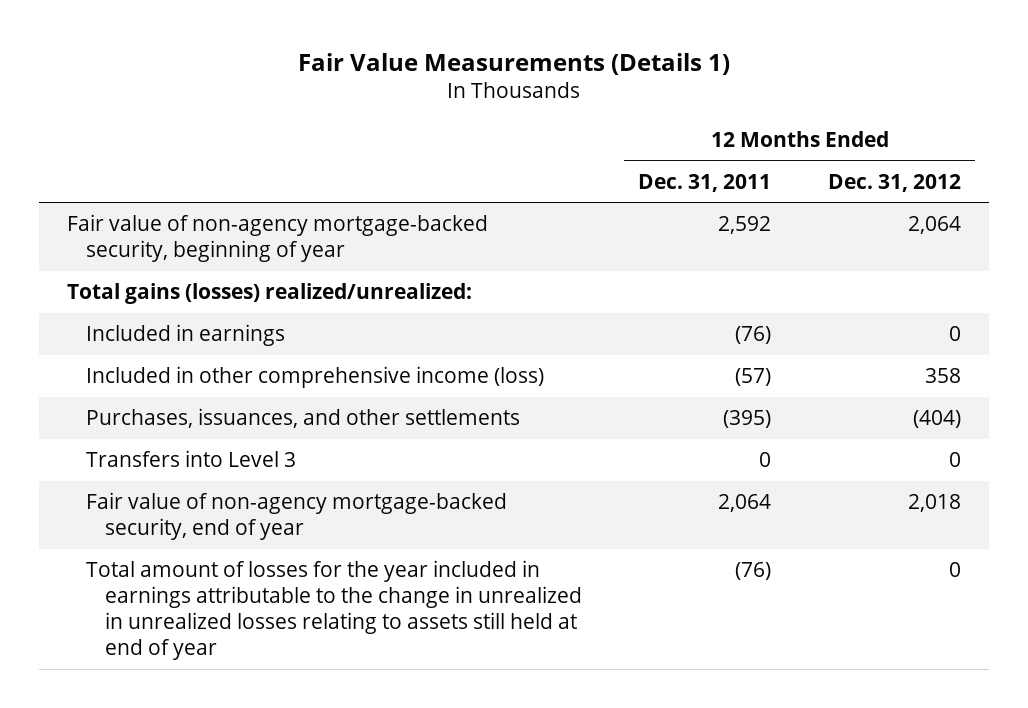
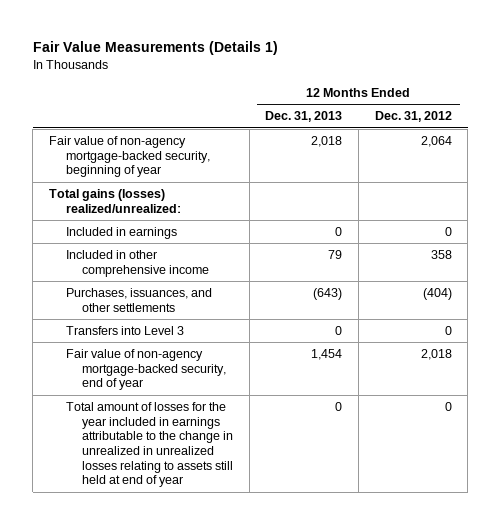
- | 12 Months Ended Dec. 31, 2011 | 12 Months Ended Dec. 31, 2012
+ | 12 Months Ended Dec. 31, 2013 | 12 Months Ended Dec. 31, 2012
- Included in other comprehensive income (loss) | (57) | 358
+ Included in other comprehensive income | 79 | 358

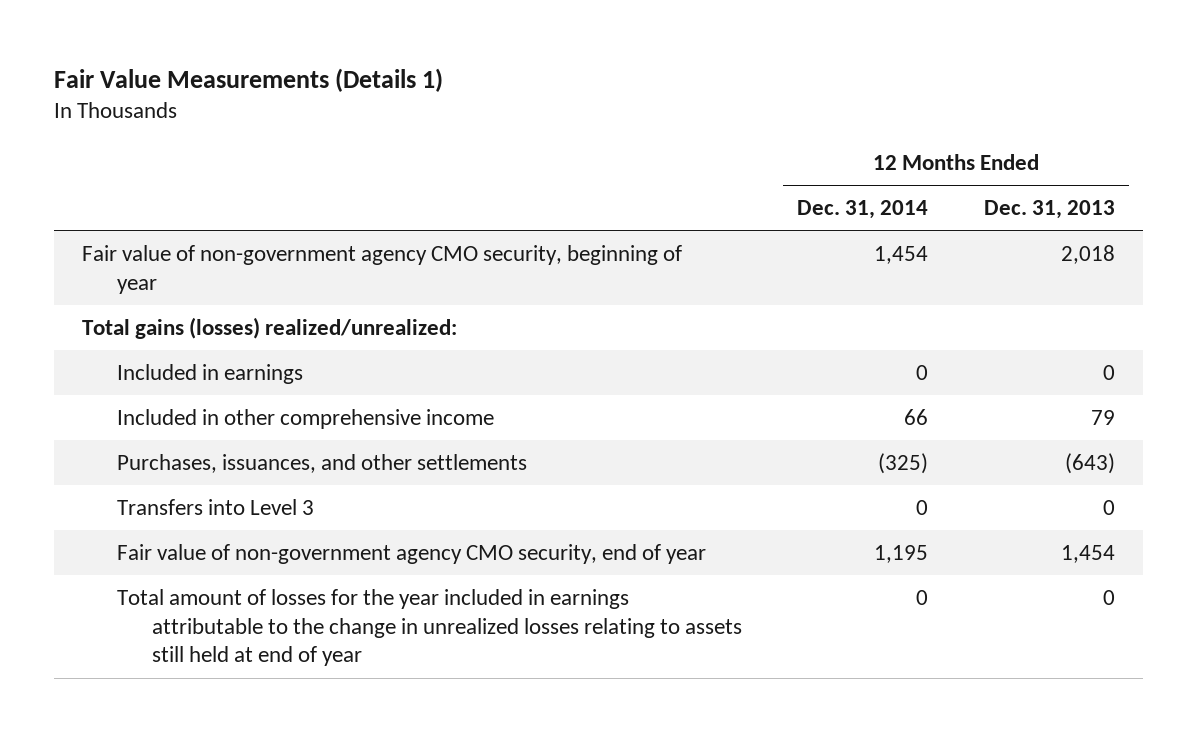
- | 12 Months Ended Dec. 31, 2013 | 12 Months Ended Dec. 31, 2012
+ | 12 Months Ended Dec. 31, 2014 | 12 Months Ended Dec. 31, 2013
- Fair value of non-agency mortgage-backed security, beginning of year | 2,018 | 2,064
+ Fair value of non-government agency CMO security, beginning of year | 1,454 | 2,018
- Fair value of non-agency mortgage-backed security, end of year | 1,454 | 2,018
- Total amount of losses for the year included in earnings attributable to the change in unrealized in unrealized losses relating to assets still held at end of year | 0 | 0
+ Fair value of non-government agency CMO security, end of year | 1,195 | 1,454
+ Total amount of losses for the year included in earnings attributable to the change in unrealized losses relating to assets still held at end of year | 0 | 0

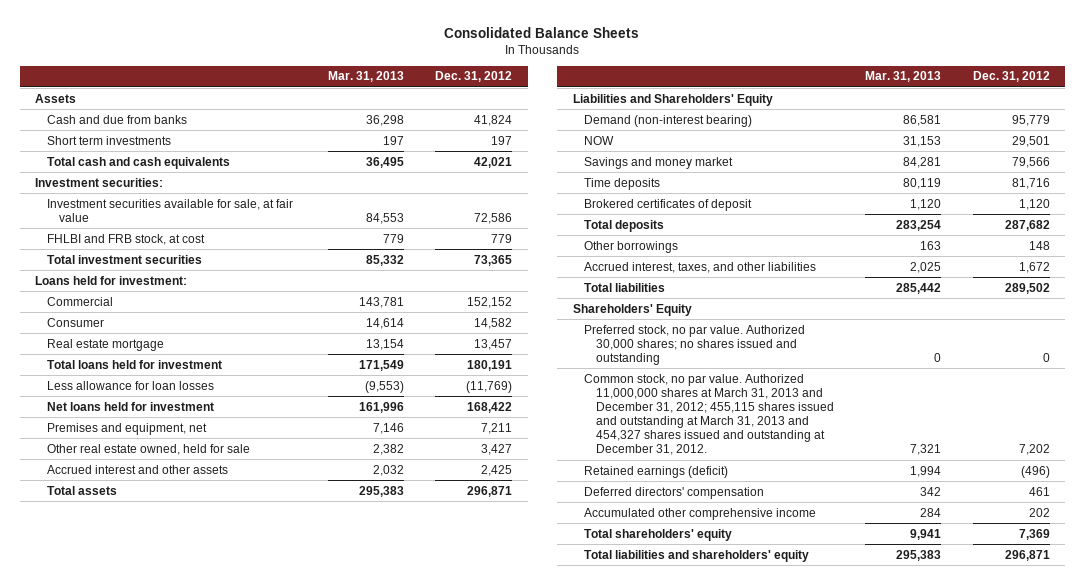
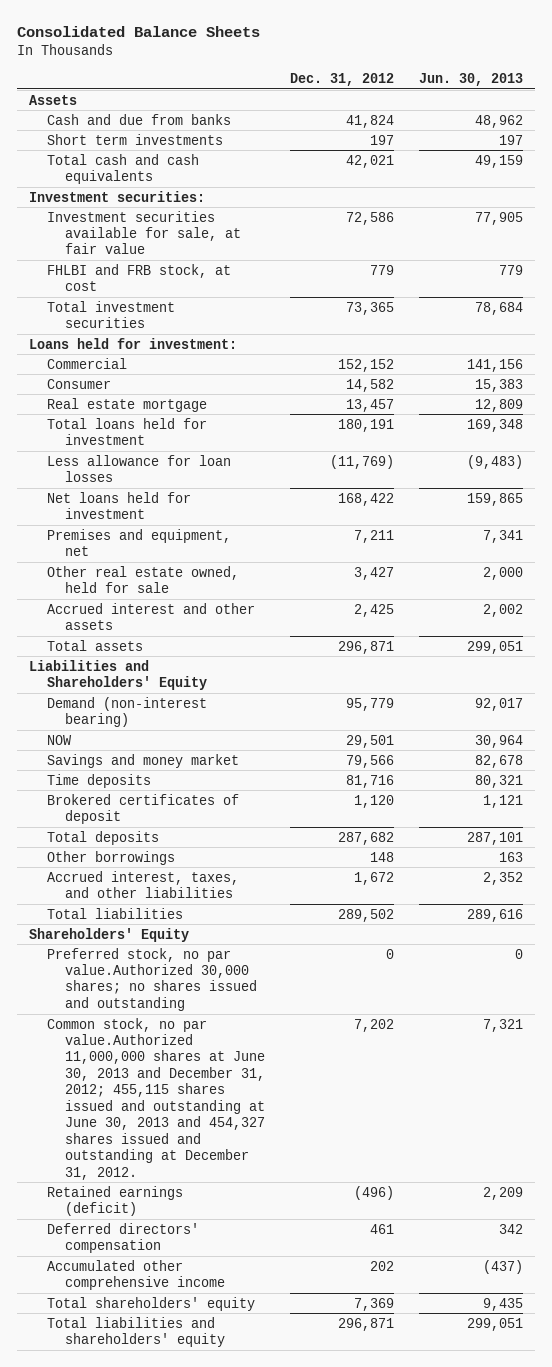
- | Mar. 31, 2013 | Dec. 31, 2012
+ | Dec. 31, 2012 | Jun. 30, 2013
- Preferred stock, no par value. Authorized 30,000 shares; no shares issued and outstanding | 0 | 0
- Common stock, no par value. Authorized 11,000,000 shares at March 31, 2013 and December 31, 2012; 455,115 shares issued and outstanding at March 31, 2013 and 454,327 shares issued and outstanding at December 31, 2012. | 7,321 | 7,202
+ Preferred stock, no par value.Authorized 30,000 shares; no shares issued and outstanding | 0 | 0
+ Common stock, no par value.Authorized 11,000,000 shares at June 30, 2013 and December 31, 2012; 455,115 shares issued and outstanding at June 30, 2013 and 454,327 shares issued and outstanding at December 31, 2012. | 7,202 | 7,321

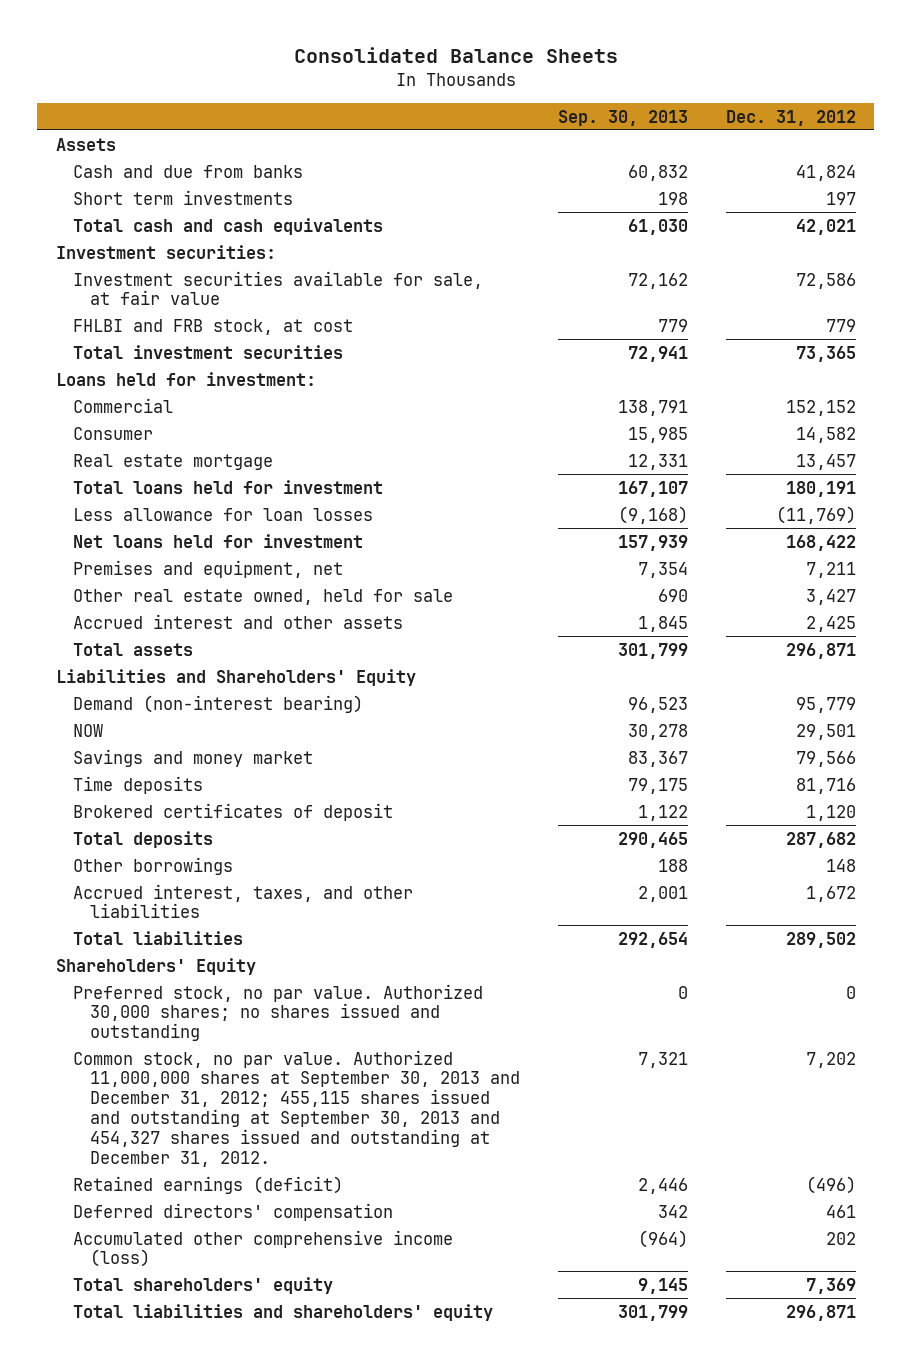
- | Dec. 31, 2012 | Jun. 30, 2013
+ | Sep. 30, 2013 | Dec. 31, 2012
- Preferred stock, no par value.Authorized 30,000 shares; no shares issued and outstanding | 0 | 0
- Common stock, no par value.Authorized 11,000,000 shares at June 30, 2013 and December 31, 2012; 455,115 shares issued and outstanding at June 30, 2013 and 454,327 shares issued and outstanding at December 31, 2012. | 7,202 | 7,321
+ Preferred stock, no par value. Authorized 30,000 shares; no shares issued and outstanding | 0 | 0
+ Common stock, no par value. Authorized 11,000,000 shares at September 30, 2013 and December 31, 2012; 455,115 shares issued and outstanding at September 30, 2013 and 454,327 shares issued and outstanding at December 31, 2012. | 7,321 | 7,202
- Accumulated other comprehensive income | 202 | (437)
+ Accumulated other comprehensive income (loss) | (964) | 202

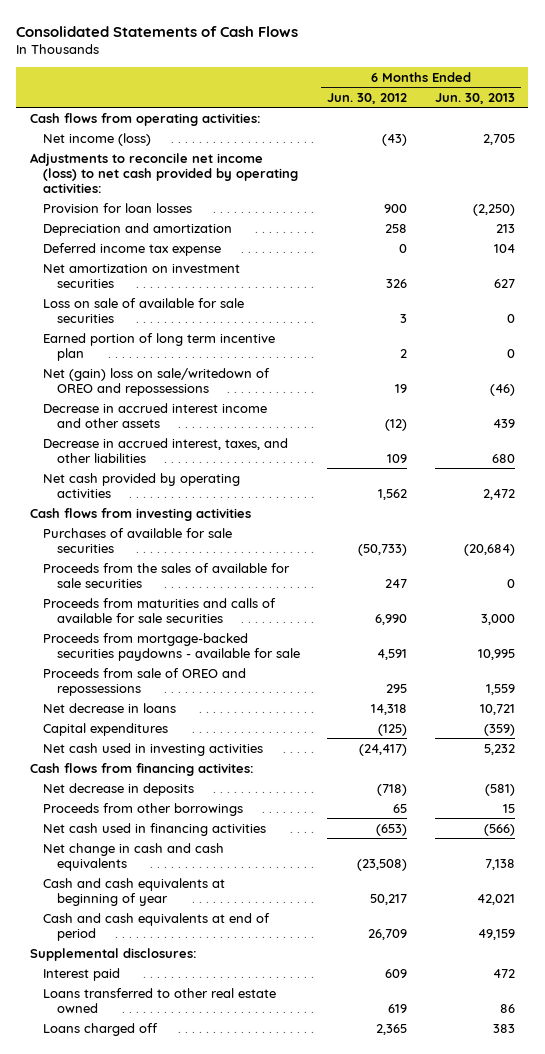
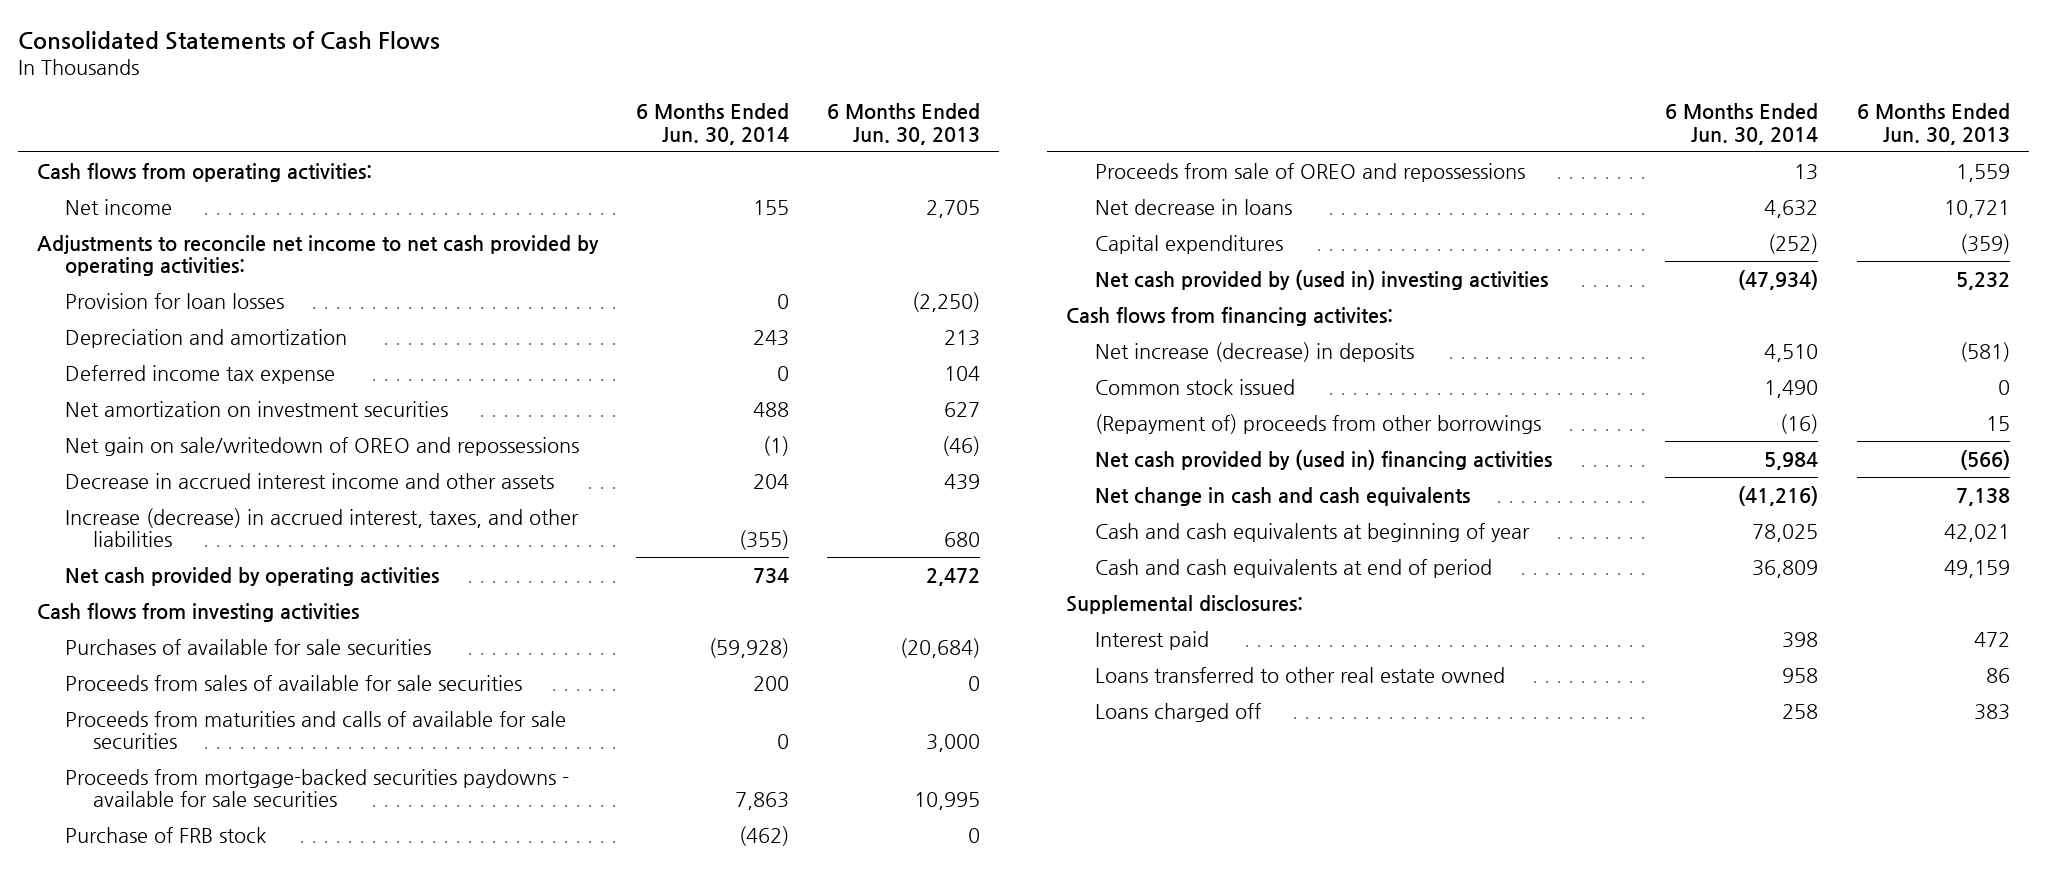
- | 6 Months Ended Jun. 30, 2012 | 6 Months Ended Jun. 30, 2013
+ | 6 Months Ended Jun. 30, 2014 | 6 Months Ended Jun. 30, 2013
- Net income (loss) | (43) | 2,705
- Adjustments to reconcile net income (loss) to net cash provided by operating activities:
+ Net income | 155 | 2,705
+ Adjustments to reconcile net income to net cash provided by operating activities:
- Loss on sale of available for sale securities | 3 | 0
- Earned portion of long term incentive plan | 2 | 0
- Net (gain) loss on sale/writedown of OREO and repossessions | 19 | (46)
+ Net gain on sale/writedown of OREO and repossessions | (1) | (46)
- Decrease in accrued interest, taxes, and other liabilities | 109 | 680
+ Increase (decrease) in accrued interest, taxes, and other liabilities | (355) | 680
- Proceeds from the sales of available for sale securities | 247 | 0
+ Proceeds from sales of available for sale securities | 200 | 0
- Proceeds from mortgage-backed securities paydowns - available for sale | 4,591 | 10,995
+ Proceeds from mortgage-backed securities paydowns - available for sale securities | 7,863 | 10,995
+ Purchase of FRB stock | (462) | 0
- Net cash used in investing activities | (24,417) | 5,232
+ Net cash provided by (used in) investing activities | (47,934) | 5,232
- Net decrease in deposits | (718) | (581)
- Proceeds from other borrowings | 65 | 15
- Net cash used in financing activities | (653) | (566)
+ Net increase (decrease) in deposits | 4,510 | (581)
+ Common stock issued | 1,490 | 0
+ (Repayment of) proceeds from other borrowings | (16) | 15
+ Net cash provided by (used in) financing activities | 5,984 | (566)

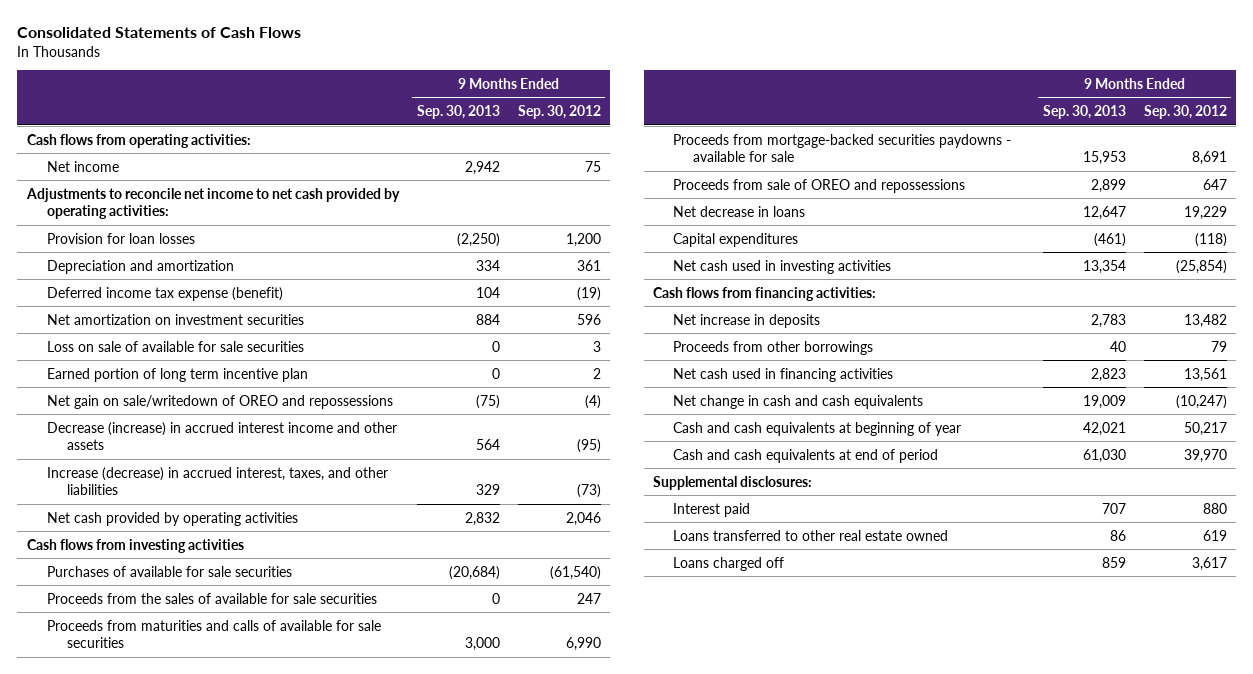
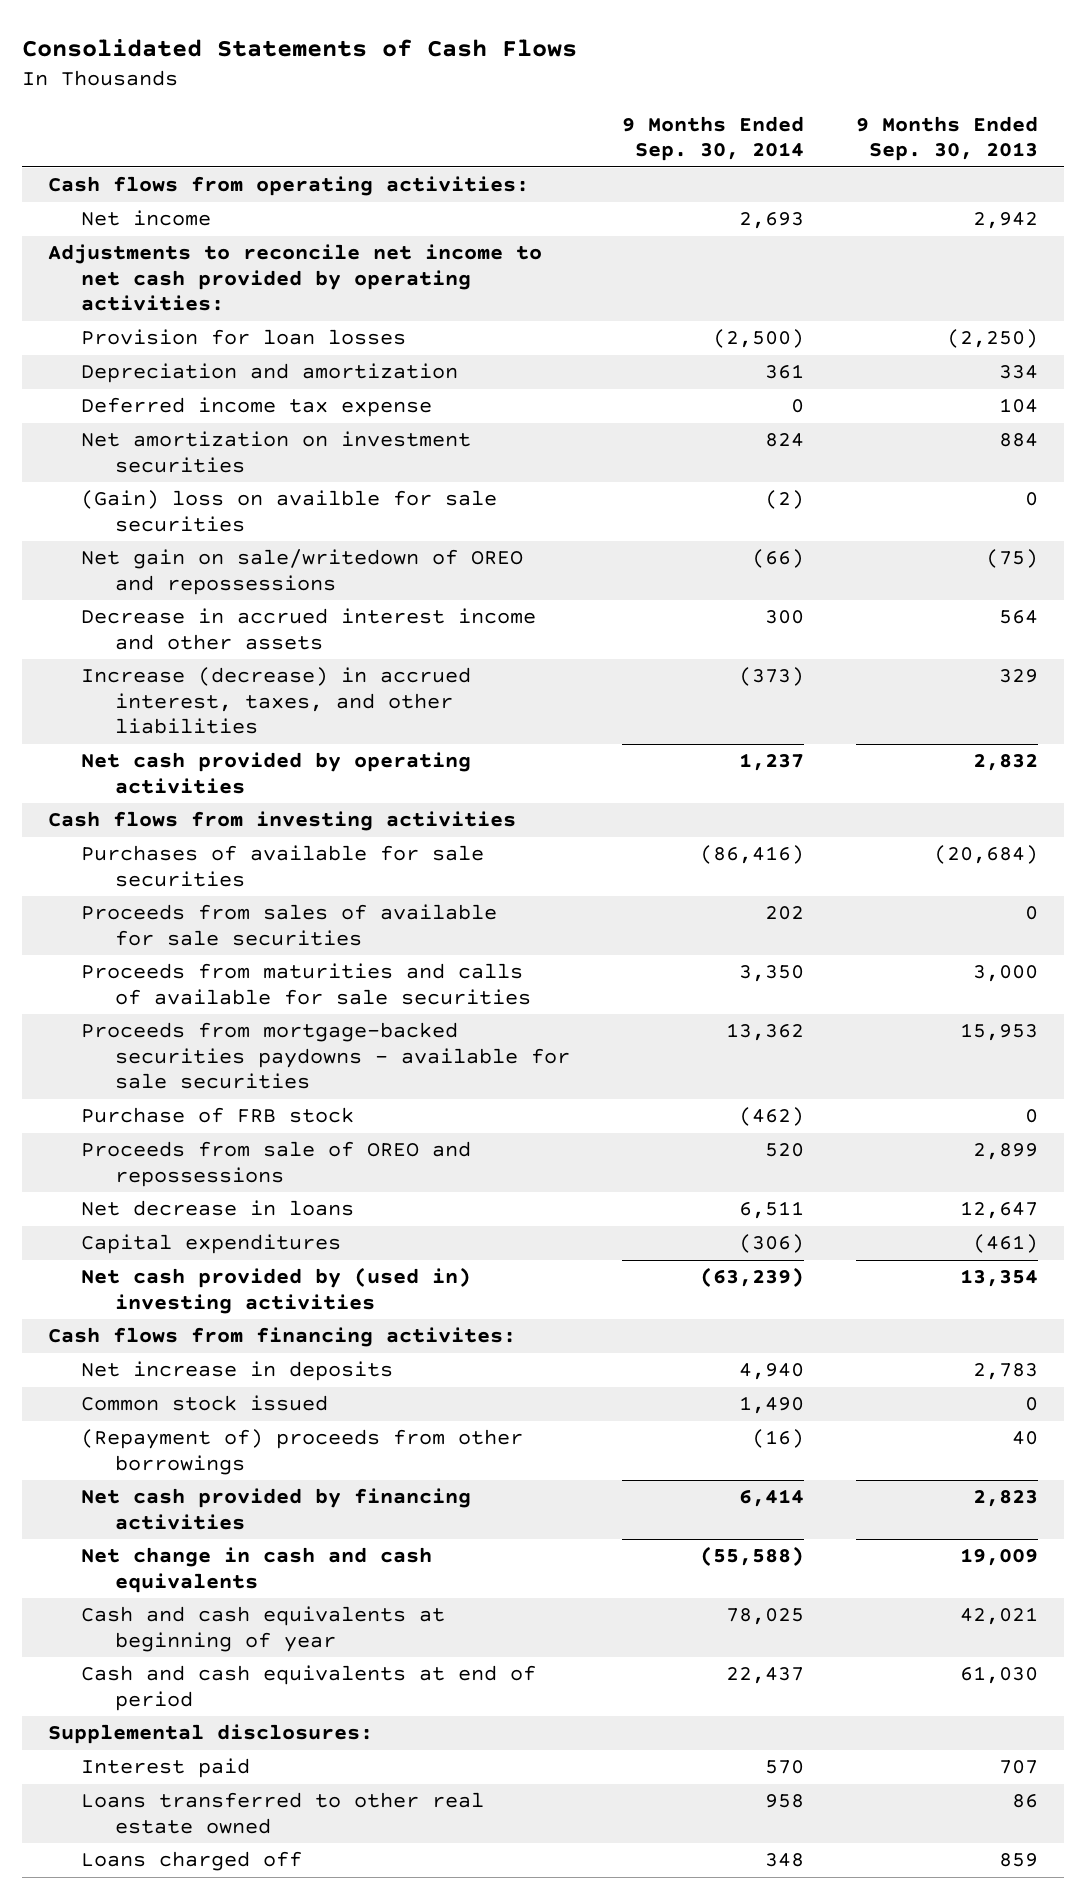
- | 9 Months Ended Sep. 30, 2013 | 9 Months Ended Sep. 30, 2012
+ | 9 Months Ended Sep. 30, 2014 | 9 Months Ended Sep. 30, 2013
- Deferred income tax expense (benefit) | 104 | (19)
+ Deferred income tax expense | 0 | 104
- Loss on sale of available for sale securities | 0 | 3
- Earned portion of long term incentive plan | 0 | 2
+ (Gain) loss on availble for sale securities | (2) | 0
- Decrease (increase) in accrued interest income and other assets | 564 | (95)
+ Decrease in accrued interest income and other assets | 300 | 564
- Proceeds from the sales of available for sale securities | 0 | 247
+ Proceeds from sales of available for sale securities | 202 | 0
- Proceeds from mortgage-backed securities paydowns - available for sale | 15,953 | 8,691
+ Proceeds from mortgage-backed securities paydowns - available for sale securities | 13,362 | 15,953
+ Purchase of FRB stock | (462) | 0
- Net cash used in investing activities | 13,354 | (25,854)
- Cash flows from financing activities:
+ Net cash provided by (used in) investing activities | (63,239) | 13,354
+ Cash flows from financing activites:
- Proceeds from other borrowings | 40 | 79
- Net cash used in financing activities | 2,823 | 13,561
+ Common stock issued | 1,490 | 0
+ (Repayment of) proceeds from other borrowings | (16) | 40
+ Net cash provided by financing activities | 6,414 | 2,823

